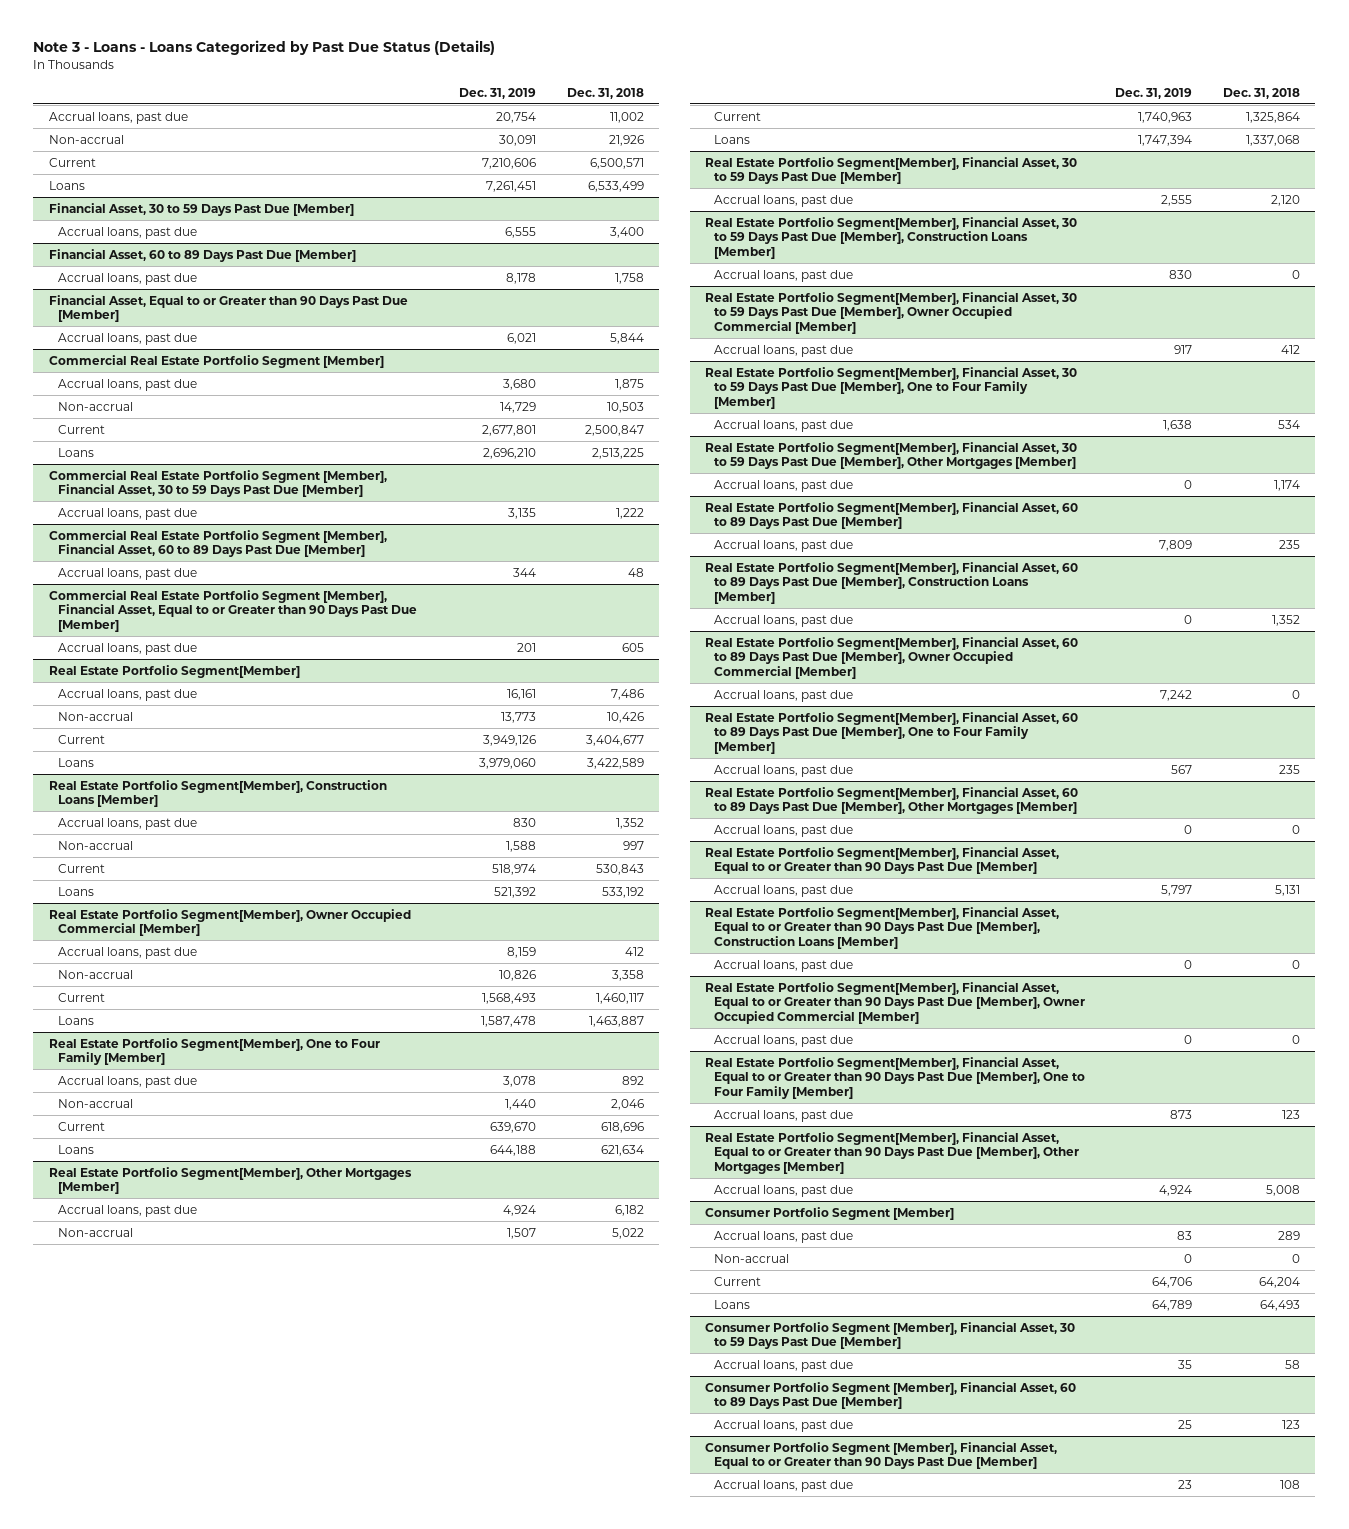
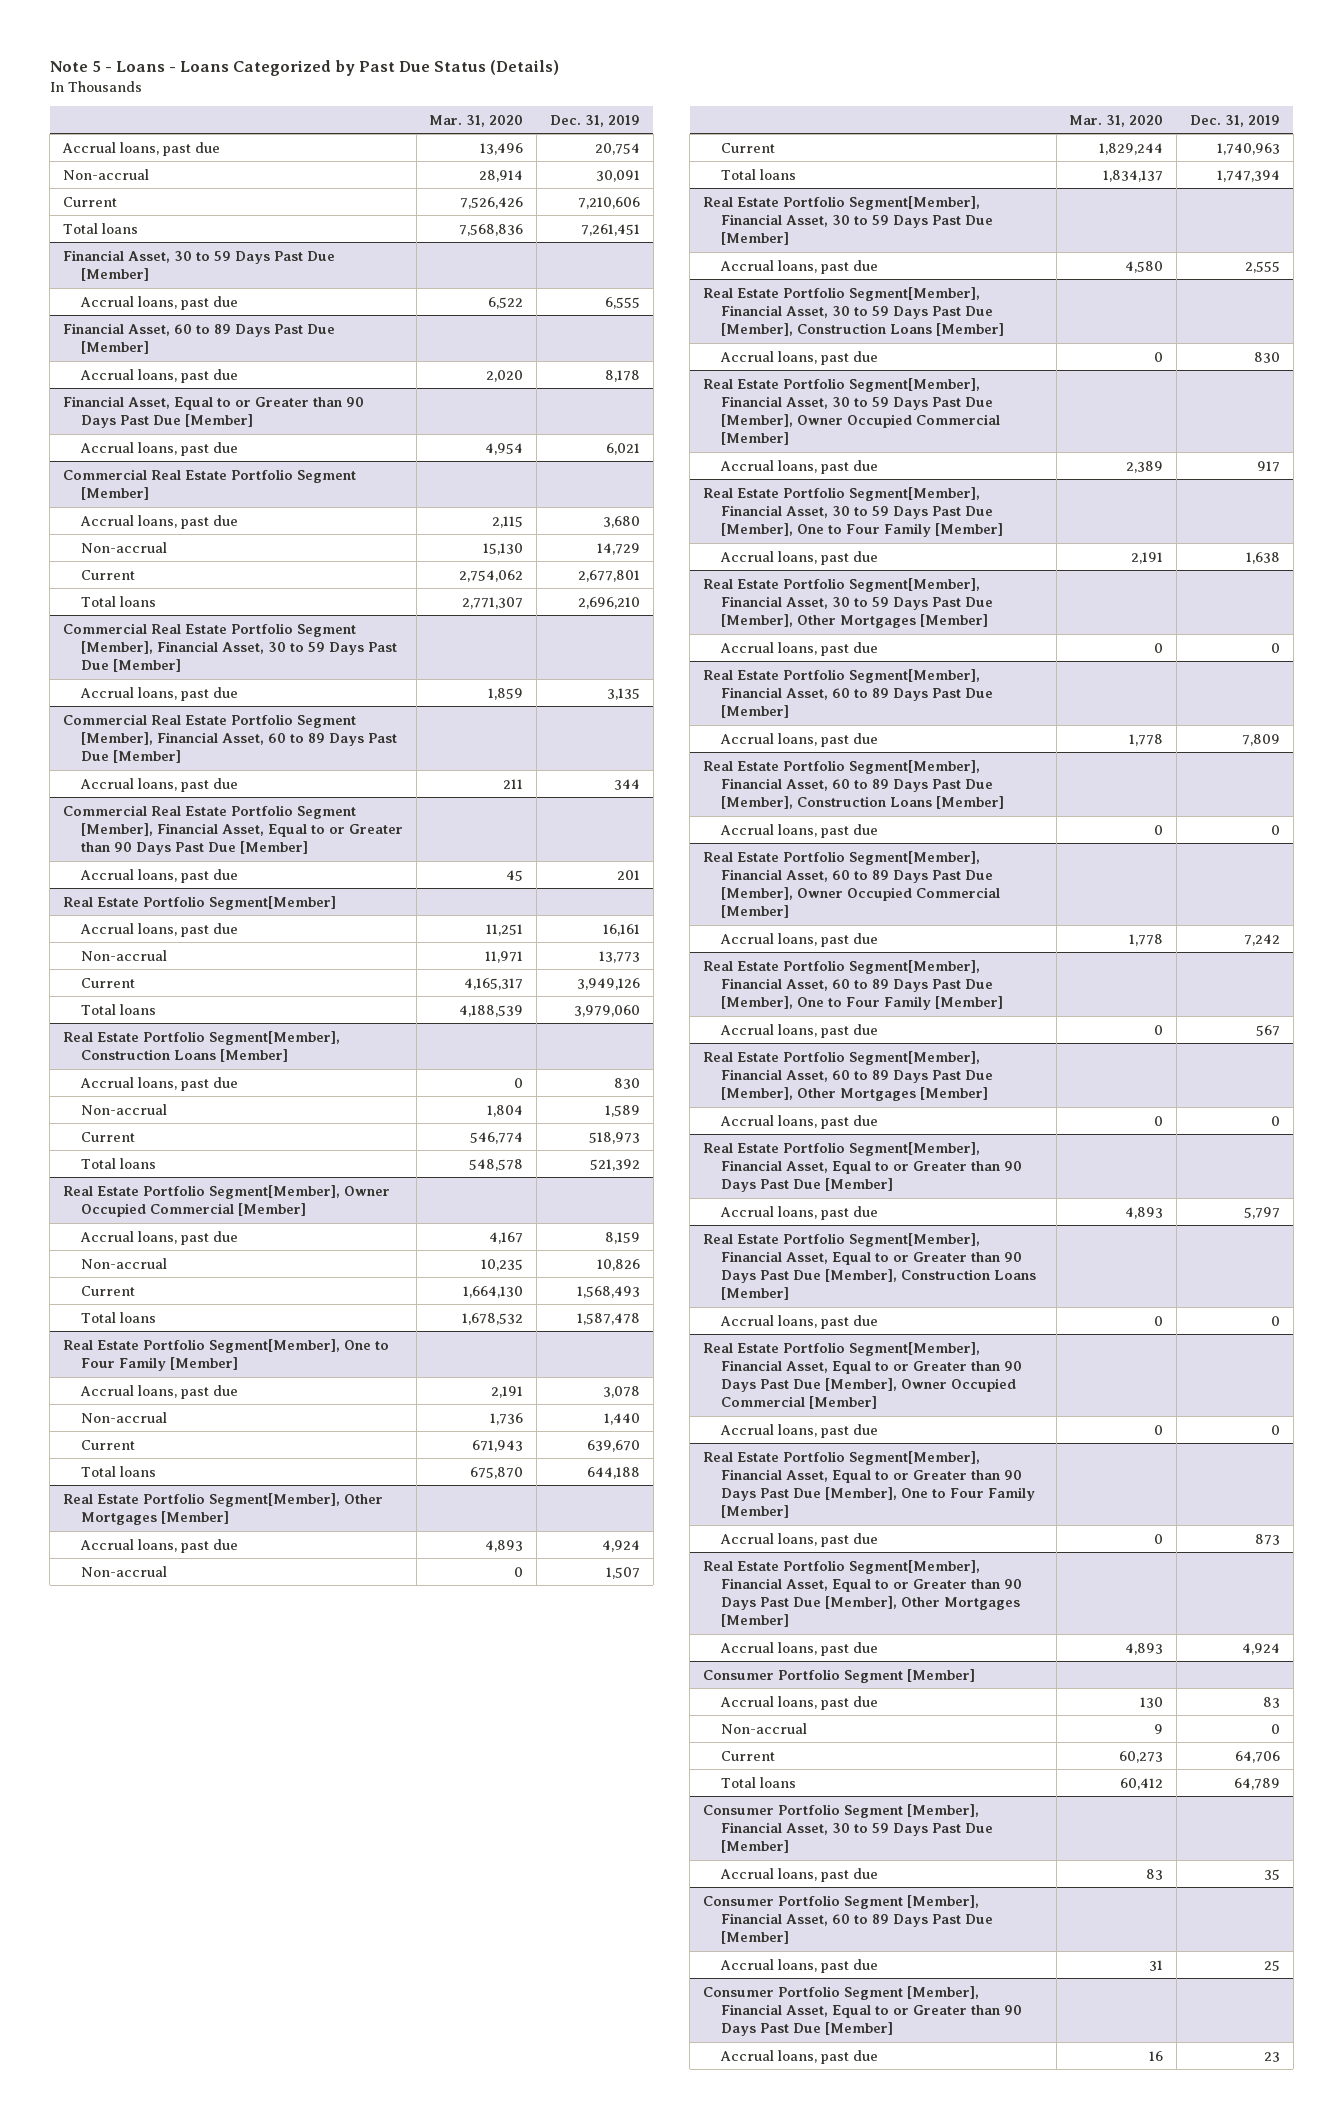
- Note 3 - Loans - Loans Categorized by Past Due Status (Details)
+ Note 5 - Loans - Loans Categorized by Past Due Status (Details)
- | Dec. 31, 2019 | Dec. 31, 2018
+ | Mar. 31, 2020 | Dec. 31, 2019
- Loans | 7,261,451 | 6,533,499
+ Total loans | 7,568,836 | 7,261,451
@ Commercial Real Estate Portfolio Segment [Member]
- Loans | 2,696,210 | 2,513,225
+ Total loans | 2,771,307 | 2,696,210
@ Real Estate Portfolio Segment[Member]
- Loans | 3,979,060 | 3,422,589
+ Total loans | 4,188,539 | 3,979,060
@ Real Estate Portfolio Segment[Member], Construction Loans [Member]
- Non-accrual | 1,588 | 997
- Current | 518,974 | 530,843
- Loans | 521,392 | 533,192
+ Non-accrual | 1,804 | 1,589
+ Current | 546,774 | 518,973
+ Total loans | 548,578 | 521,392
@ Real Estate Portfolio Segment[Member], Owner Occupied Commercial [Member]
- Loans | 1,587,478 | 1,463,887
+ Total loans | 1,678,532 | 1,587,478
@ Real Estate Portfolio Segment[Member], One to Four Family [Member]
- Loans | 644,188 | 621,634
+ Total loans | 675,870 | 644,188
@ Real Estate Portfolio Segment[Member], Other Mortgages [Member]
- Loans | 1,747,394 | 1,337,068
+ Total loans | 1,834,137 | 1,747,394
@ Consumer Portfolio Segment [Member]
- Loans | 64,789 | 64,493
+ Total loans | 60,412 | 64,789

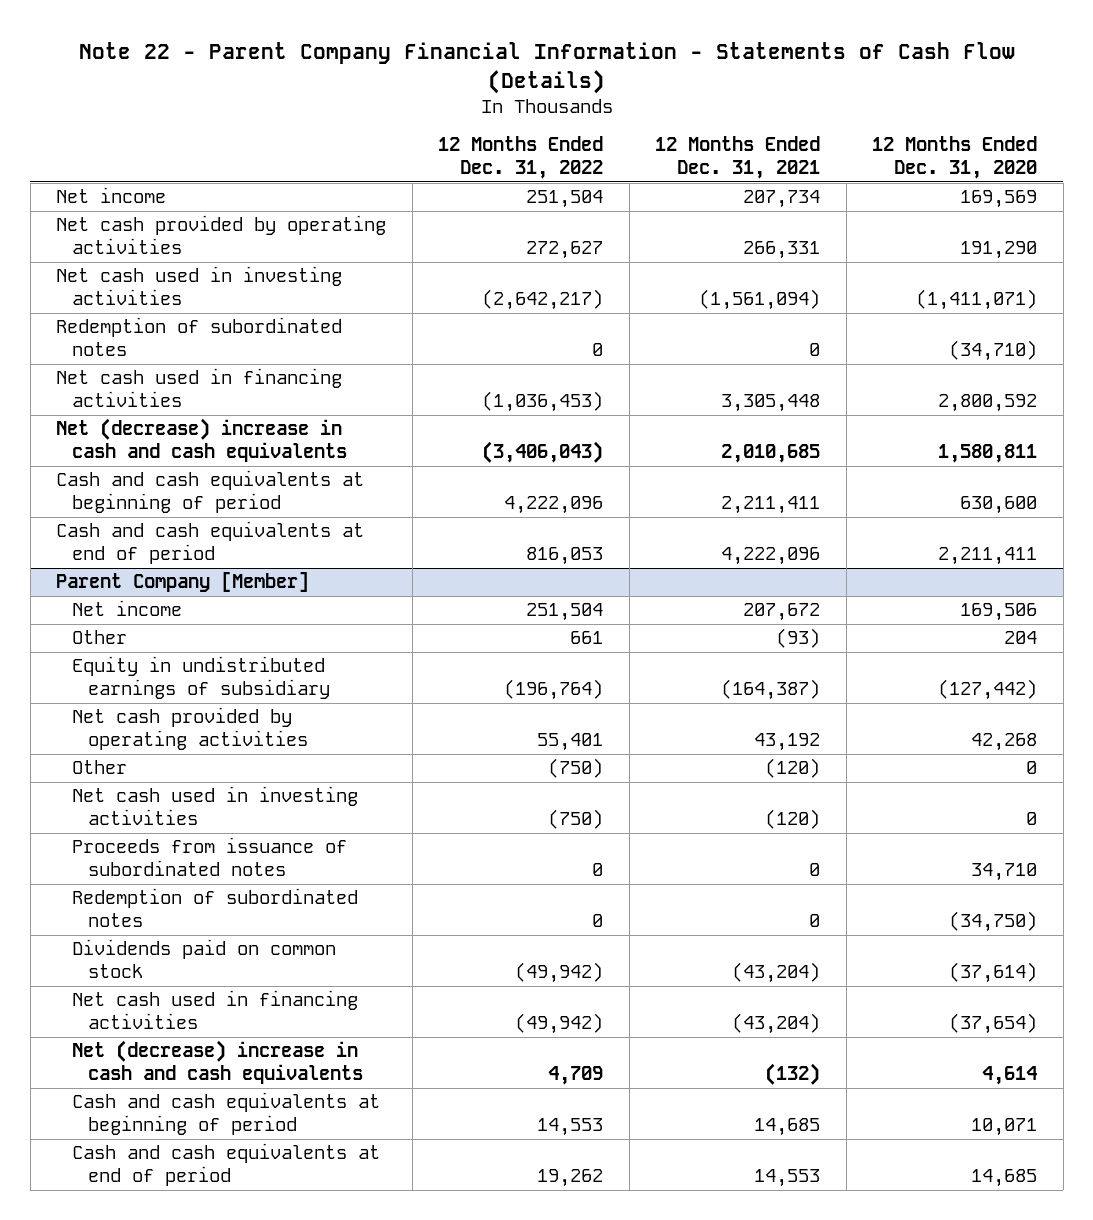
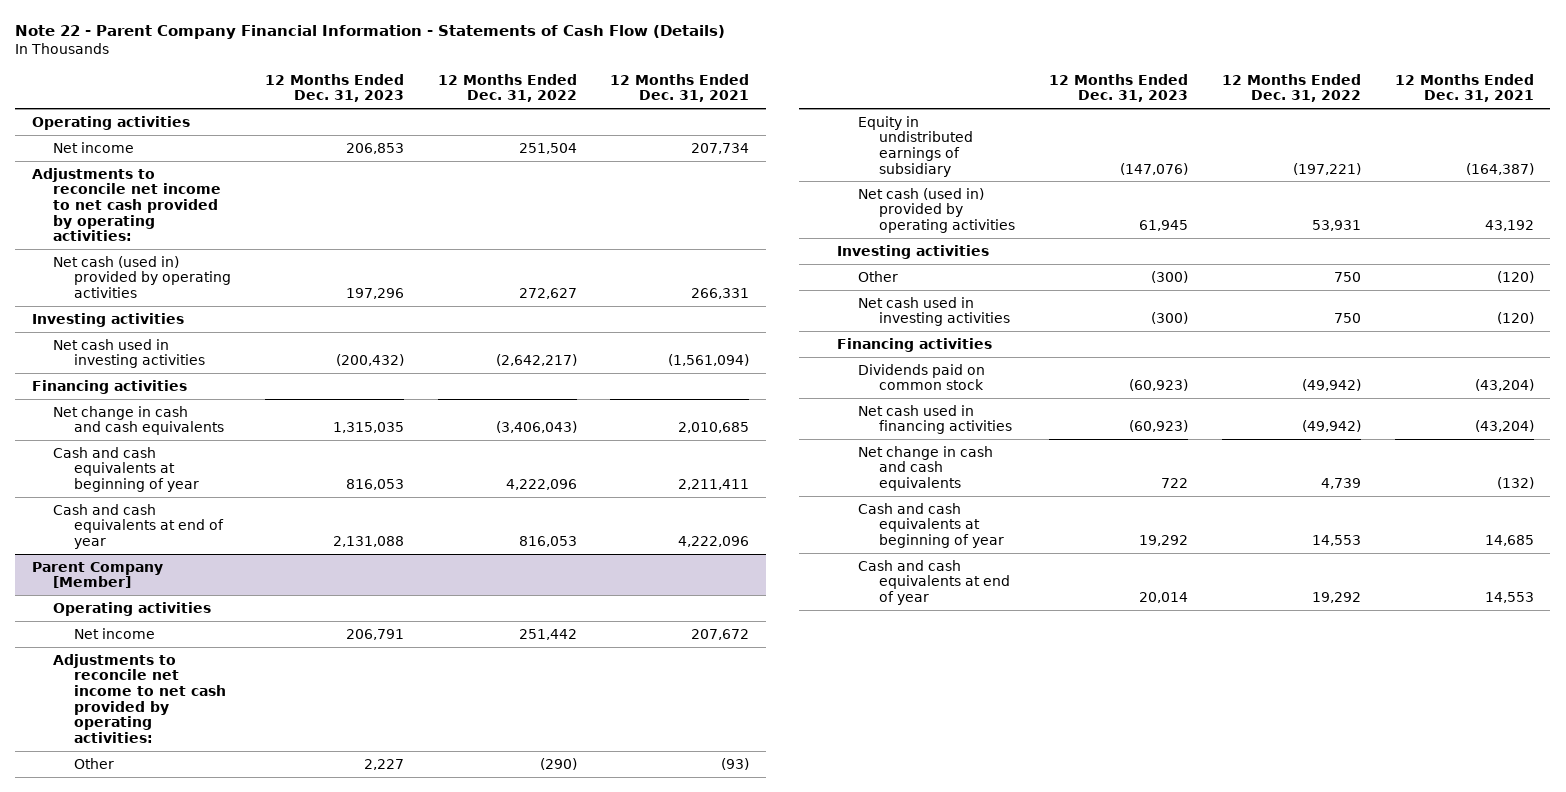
- | 12 Months Ended Dec. 31, 2022 | 12 Months Ended Dec. 31, 2021 | 12 Months Ended Dec. 31, 2020
+ | 12 Months Ended Dec. 31, 2023 | 12 Months Ended Dec. 31, 2022 | 12 Months Ended Dec. 31, 2021
+ Operating activities
- Net cash provided by operating activities | 272,627 | 266,331 | 191,290
+ Adjustments to reconcile net income to net cash provided by operating activities:
+ Net cash (used in) provided by operating activities | 197,296 | 272,627 | 266,331
+ Investing activities
- Redemption of subordinated notes | 0 | 0 | (34,710)
- Net cash used in financing activities | (1,036,453) | 3,305,448 | 2,800,592
- Net (decrease) increase in cash and cash equivalents | (3,406,043) | 2,010,685 | 1,580,811
- Cash and cash equivalents at beginning of period | 4,222,096 | 2,211,411 | 630,600
- Cash and cash equivalents at end of period | 816,053 | 4,222,096 | 2,211,411
+ Financing activities
+ Net change in cash and cash equivalents | 1,315,035 | (3,406,043) | 2,010,685
+ Cash and cash equivalents at beginning of year | 816,053 | 4,222,096 | 2,211,411
+ Cash and cash equivalents at end of year | 2,131,088 | 816,053 | 4,222,096
@ Parent Company [Member]
- Net income | 251,504 | 207,672 | 169,506
- Other | 661 | (93) | 204
- Equity in undistributed earnings of subsidiary | (196,764) | (164,387) | (127,442)
- Net cash provided by operating activities | 55,401 | 43,192 | 42,268
- Other | (750) | (120) | 0
- Net cash used in investing activities | (750) | (120) | 0
- Proceeds from issuance of subordinated notes | 0 | 0 | 34,710
- Redemption of subordinated notes | 0 | 0 | (34,750)
+ Operating activities
+ Net income | 206,791 | 251,442 | 207,672
+ Adjustments to reconcile net income to net cash provided by operating activities:
+ Other | 2,227 | (290) | (93)
+ Equity in undistributed earnings of subsidiary | (147,076) | (197,221) | (164,387)
+ Net cash (used in) provided by operating activities | 61,945 | 53,931 | 43,192
+ Investing activities
+ Other | (300) | 750 | (120)
+ Net cash used in investing activities | (300) | 750 | (120)
+ Financing activities
- Net (decrease) increase in cash and cash equivalents | 4,709 | (132) | 4,614
- Cash and cash equivalents at beginning of period | 14,553 | 14,685 | 10,071
- Cash and cash equivalents at end of period | 19,262 | 14,553 | 14,685
+ Net change in cash and cash equivalents | 722 | 4,739 | (132)
+ Cash and cash equivalents at beginning of year | 19,292 | 14,553 | 14,685
+ Cash and cash equivalents at end of year | 20,014 | 19,292 | 14,553

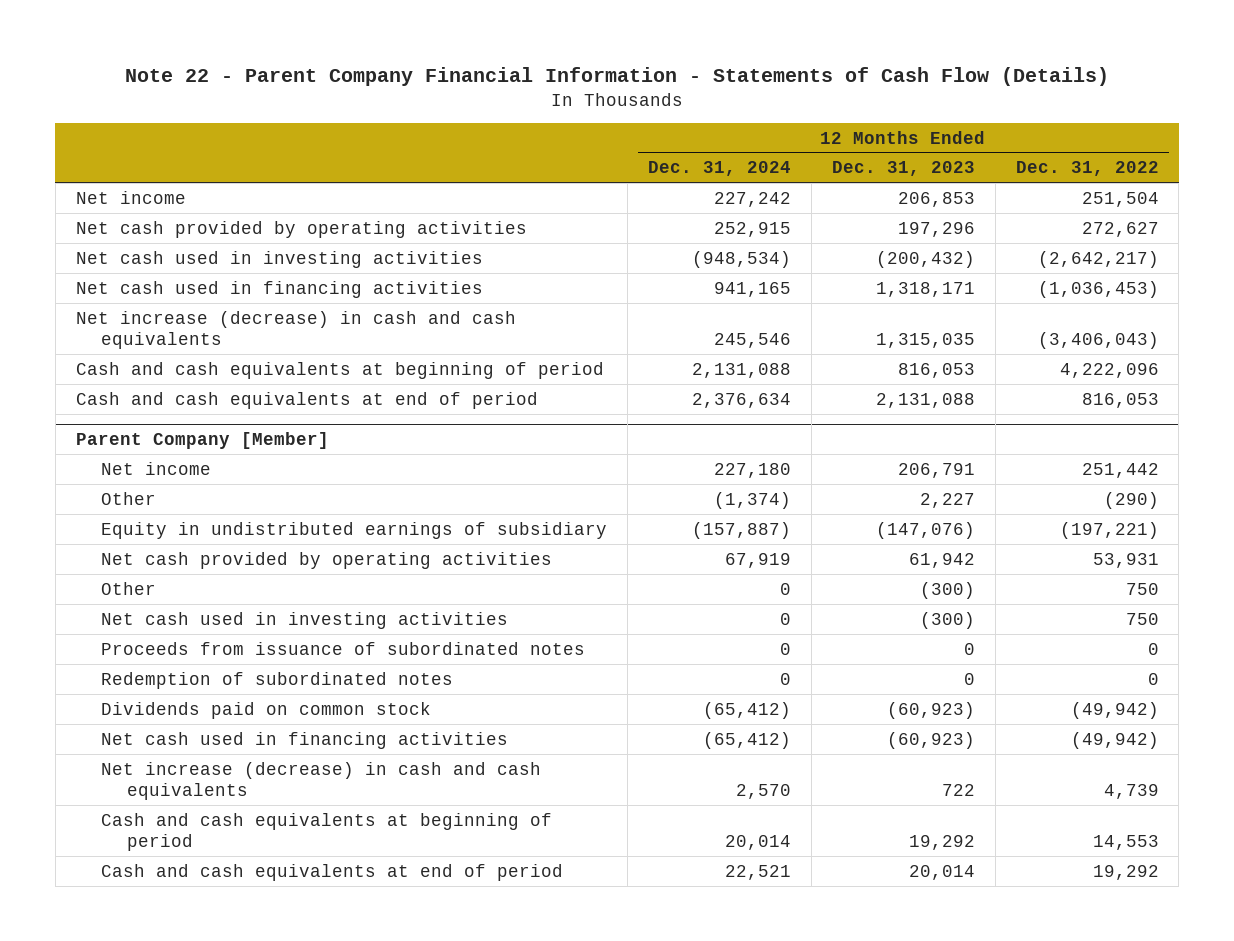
- | 12 Months Ended Dec. 31, 2023 | 12 Months Ended Dec. 31, 2022 | 12 Months Ended Dec. 31, 2021
+ | 12 Months Ended Dec. 31, 2024 | 12 Months Ended Dec. 31, 2023 | 12 Months Ended Dec. 31, 2022
- Operating activities
- Adjustments to reconcile net income to net cash provided by operating activities:
- Net cash (used in) provided by operating activities | 197,296 | 272,627 | 266,331
- Investing activities
+ Net cash provided by operating activities | 252,915 | 197,296 | 272,627
- Financing activities
- Net change in cash and cash equivalents | 1,315,035 | (3,406,043) | 2,010,685
- Cash and cash equivalents at beginning of year | 816,053 | 4,222,096 | 2,211,411
- Cash and cash equivalents at end of year | 2,131,088 | 816,053 | 4,222,096
+ Net cash used in financing activities | 941,165 | 1,318,171 | (1,036,453)
+ Net increase (decrease) in cash and cash equivalents | 245,546 | 1,315,035 | (3,406,043)
+ Cash and cash equivalents at beginning of period | 2,131,088 | 816,053 | 4,222,096
+ Cash and cash equivalents at end of period | 2,376,634 | 2,131,088 | 816,053
@ Parent Company [Member]
- Operating activities
- Adjustments to reconcile net income to net cash provided by operating activities:
- Net cash (used in) provided by operating activities | 61,945 | 53,931 | 43,192
- Investing activities
+ Net cash provided by operating activities | 67,919 | 61,942 | 53,931
- Financing activities
+ Proceeds from issuance of subordinated notes | 0 | 0 | 0
+ Redemption of subordinated notes | 0 | 0 | 0
- Net change in cash and cash equivalents | 722 | 4,739 | (132)
- Cash and cash equivalents at beginning of year | 19,292 | 14,553 | 14,685
- Cash and cash equivalents at end of year | 20,014 | 19,292 | 14,553
+ Net increase (decrease) in cash and cash equivalents | 2,570 | 722 | 4,739
+ Cash and cash equivalents at beginning of period | 20,014 | 19,292 | 14,553
+ Cash and cash equivalents at end of period | 22,521 | 20,014 | 19,292

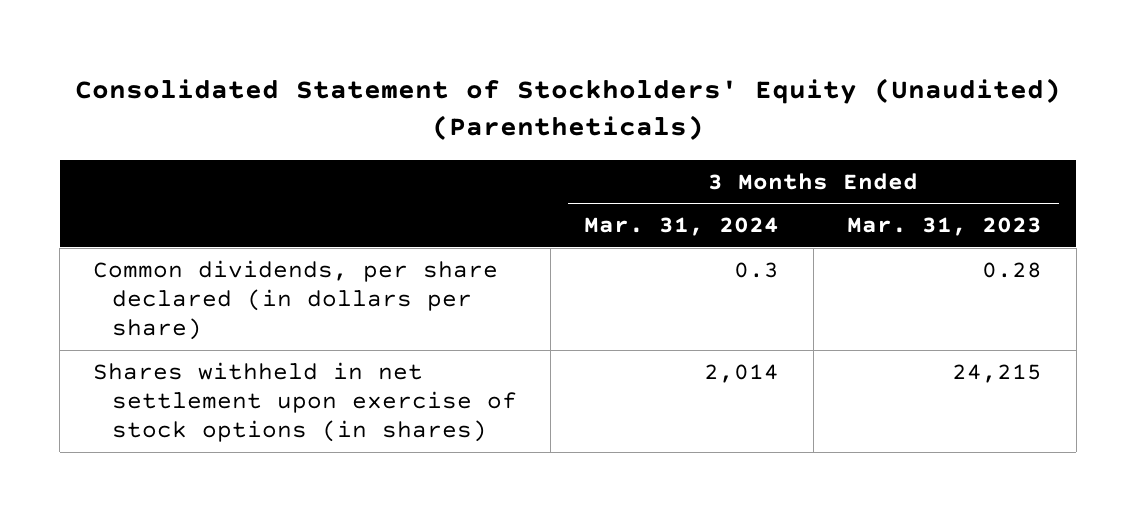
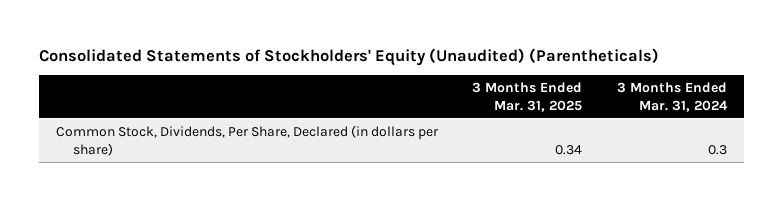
- Consolidated Statement of Stockholders' Equity (Unaudited) (Parentheticals)
+ Consolidated Statements of Stockholders' Equity (Unaudited) (Parentheticals)
- | 3 Months Ended Mar. 31, 2024 | 3 Months Ended Mar. 31, 2023
+ | 3 Months Ended Mar. 31, 2025 | 3 Months Ended Mar. 31, 2024
- Common dividends, per share declared (in dollars per share) | 0.3 | 0.28
- Shares withheld in net settlement upon exercise of stock options (in shares) | 2,014 | 24,215
+ Common Stock, Dividends, Per Share, Declared (in dollars per share) | 0.34 | 0.3

